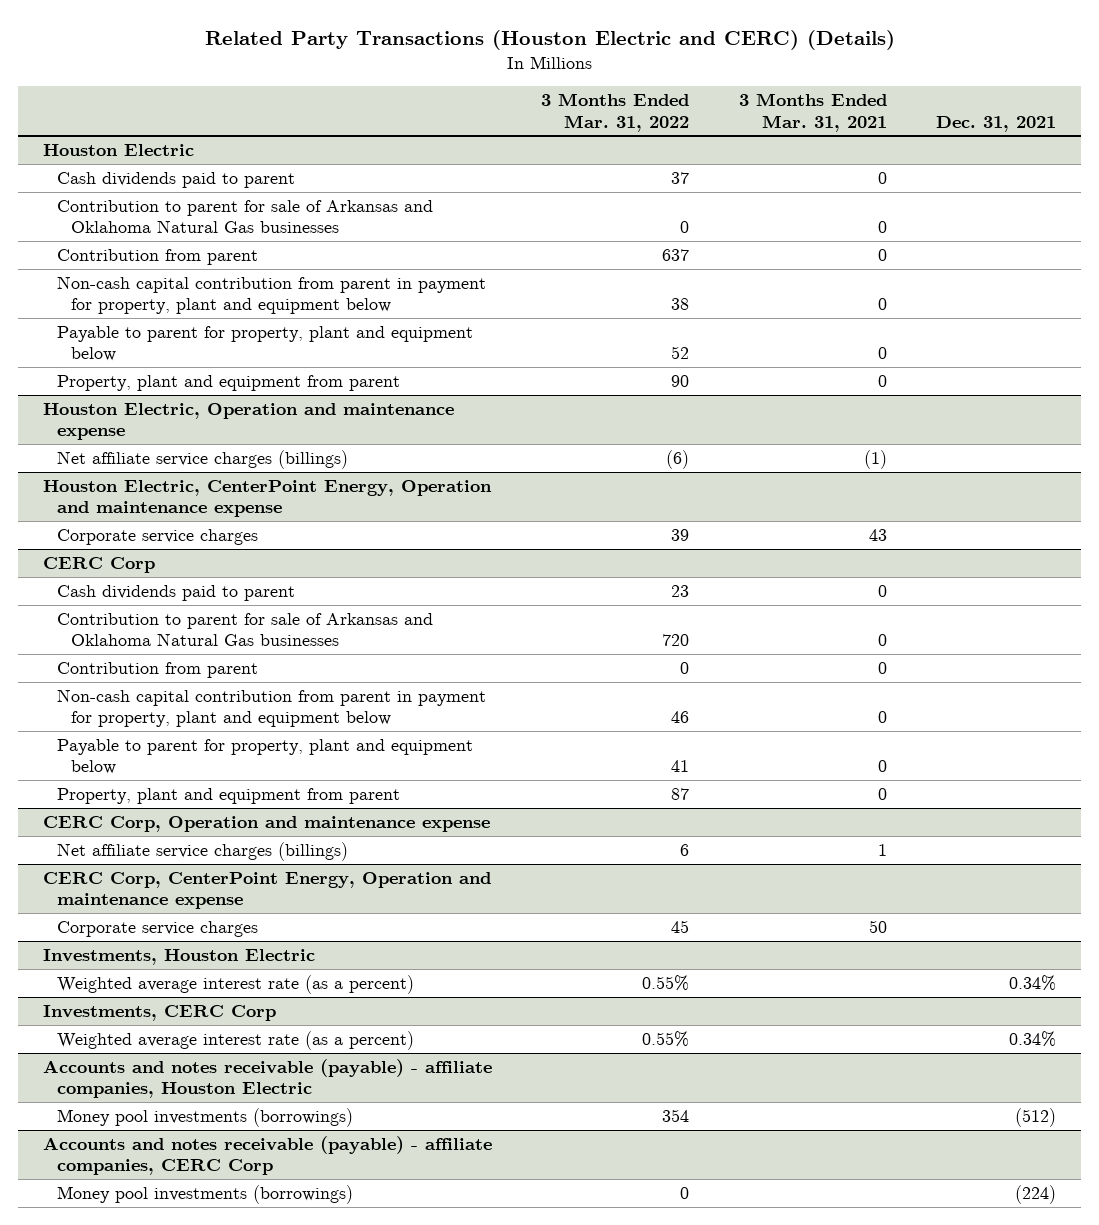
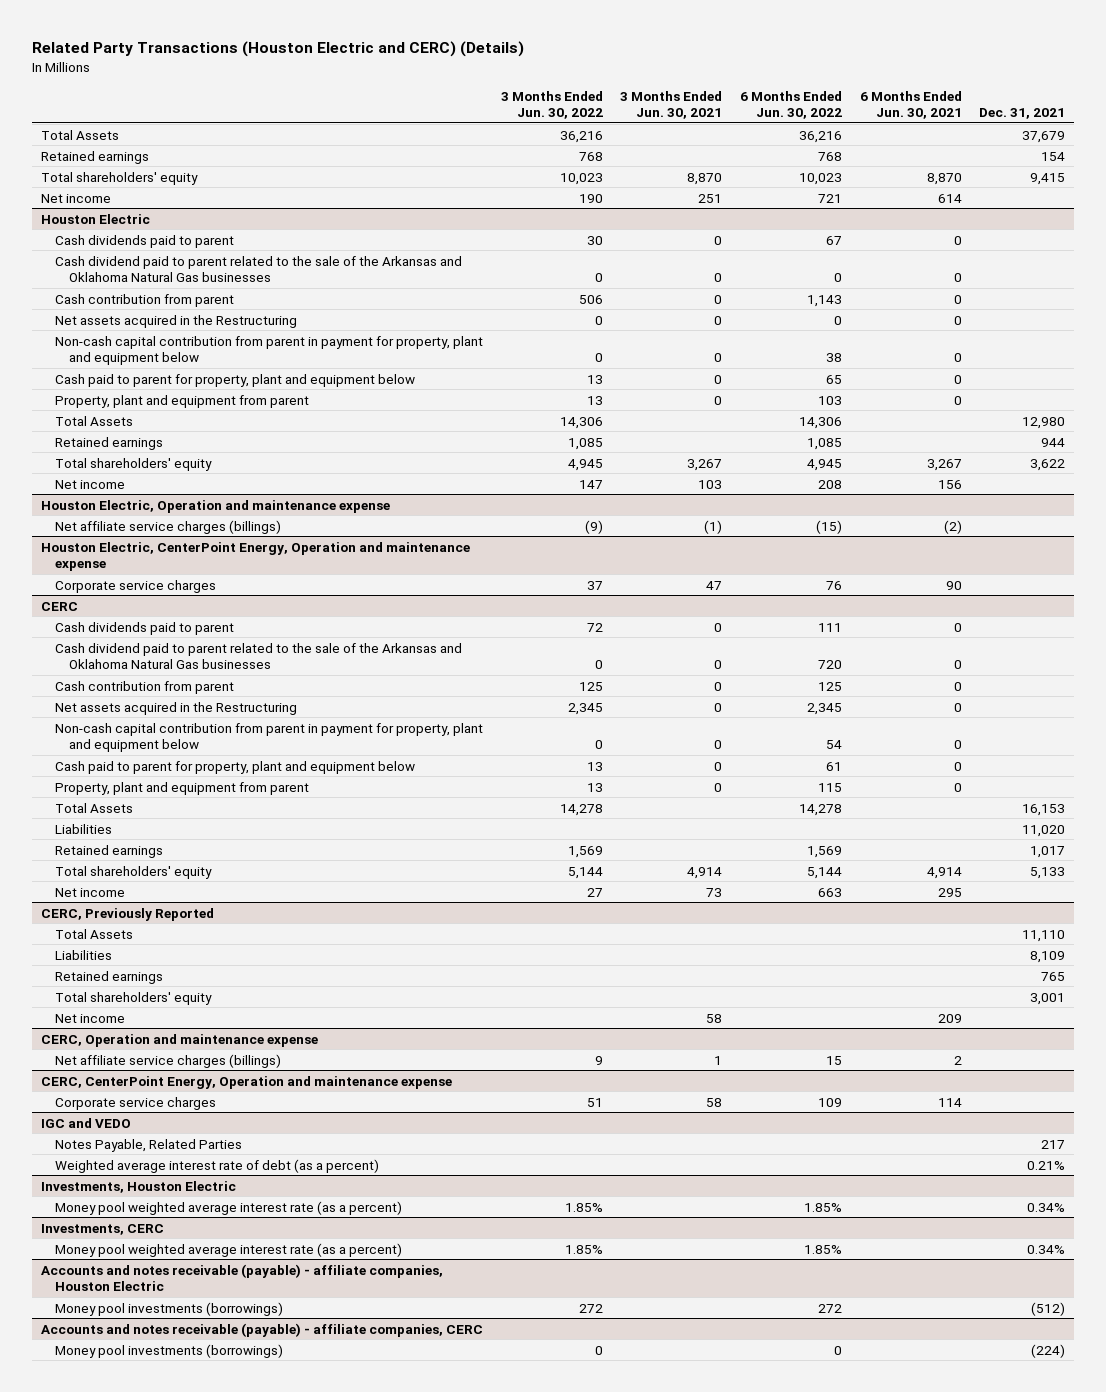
- | 3 Months Ended Mar. 31, 2022 | 3 Months Ended Mar. 31, 2021 | Dec. 31, 2021
+ | 3 Months Ended Jun. 30, 2022 | 3 Months Ended Jun. 30, 2021 | 6 Months Ended Jun. 30, 2022 | 6 Months Ended Jun. 30, 2021 | Dec. 31, 2021
+ Total Assets | 36,216 | | 36,216 | | 37,679
+ Retained earnings | 768 | | 768 | | 154
+ Total shareholders' equity | 10,023 | 8,870 | 10,023 | 8,870 | 9,415
+ Net income | 190 | 251 | 721 | 614 |
@ Houston Electric
- Contribution to parent for sale of Arkansas and Oklahoma Natural Gas businesses | 0 | 0 |
- Contribution from parent | 637 | 0 |
+ Cash dividend paid to parent related to the sale of the Arkansas and Oklahoma Natural Gas businesses | 0 | 0 | 0 | 0 |
+ Cash contribution from parent | 506 | 0 | 1,143 | 0 |
+ Net assets acquired in the Restructuring | 0 | 0 | 0 | 0 |
- Payable to parent for property, plant and equipment below | 52 | 0 |
+ Cash paid to parent for property, plant and equipment below | 13 | 0 | 65 | 0 |
+ Total Assets | 14,306 | | 14,306 | | 12,980
+ Retained earnings | 1,085 | | 1,085 | | 944
+ Total shareholders' equity | 4,945 | 3,267 | 4,945 | 3,267 | 3,622
+ Net income | 147 | 103 | 208 | 156 |
- CERC Corp
+ CERC
- Contribution to parent for sale of Arkansas and Oklahoma Natural Gas businesses | 720 | 0 |
- Contribution from parent | 0 | 0 |
+ Cash dividend paid to parent related to the sale of the Arkansas and Oklahoma Natural Gas businesses | 0 | 0 | 720 | 0 |
+ Cash contribution from parent | 125 | 0 | 125 | 0 |
+ Net assets acquired in the Restructuring | 2,345 | 0 | 2,345 | 0 |
- Payable to parent for property, plant and equipment below | 41 | 0 |
+ Cash paid to parent for property, plant and equipment below | 13 | 0 | 61 | 0 |
- CERC Corp, Operation and maintenance expense
+ Total Assets | 14,278 | | 14,278 | | 16,153
+ Liabilities | | | | | 11,020
+ Retained earnings | 1,569 | | 1,569 | | 1,017
+ Total shareholders' equity | 5,144 | 4,914 | 5,144 | 4,914 | 5,133
+ Net income | 27 | 73 | 663 | 295 |
+ CERC, Previously Reported
+ Total Assets | | | | | 11,110
+ Liabilities | | | | | 8,109
+ Retained earnings | | | | | 765
+ Total shareholders' equity | | | | | 3,001
+ Net income | | 58 | | 209 |
+ CERC, Operation and maintenance expense
- CERC Corp, CenterPoint Energy, Operation and maintenance expense
+ CERC, CenterPoint Energy, Operation and maintenance expense
+ IGC and VEDO
+ Notes Payable, Related Parties | | | | | 217
+ Weighted average interest rate of debt (as a percent) | | | | | 0.21%
@ Investments, Houston Electric
- Weighted average interest rate (as a percent) | 0.55% | | 0.34%
- Investments, CERC Corp
- Weighted average interest rate (as a percent) | 0.55% | | 0.34%
@ Investments, Houston Electric
+ Money pool weighted average interest rate (as a percent) | 1.85% | | 1.85% | | 0.34%
+ Investments, CERC
+ Money pool weighted average interest rate (as a percent) | 1.85% | | 1.85% | | 0.34%
- Accounts and notes receivable (payable) - affiliate companies, CERC Corp
+ Accounts and notes receivable (payable) - affiliate companies, CERC

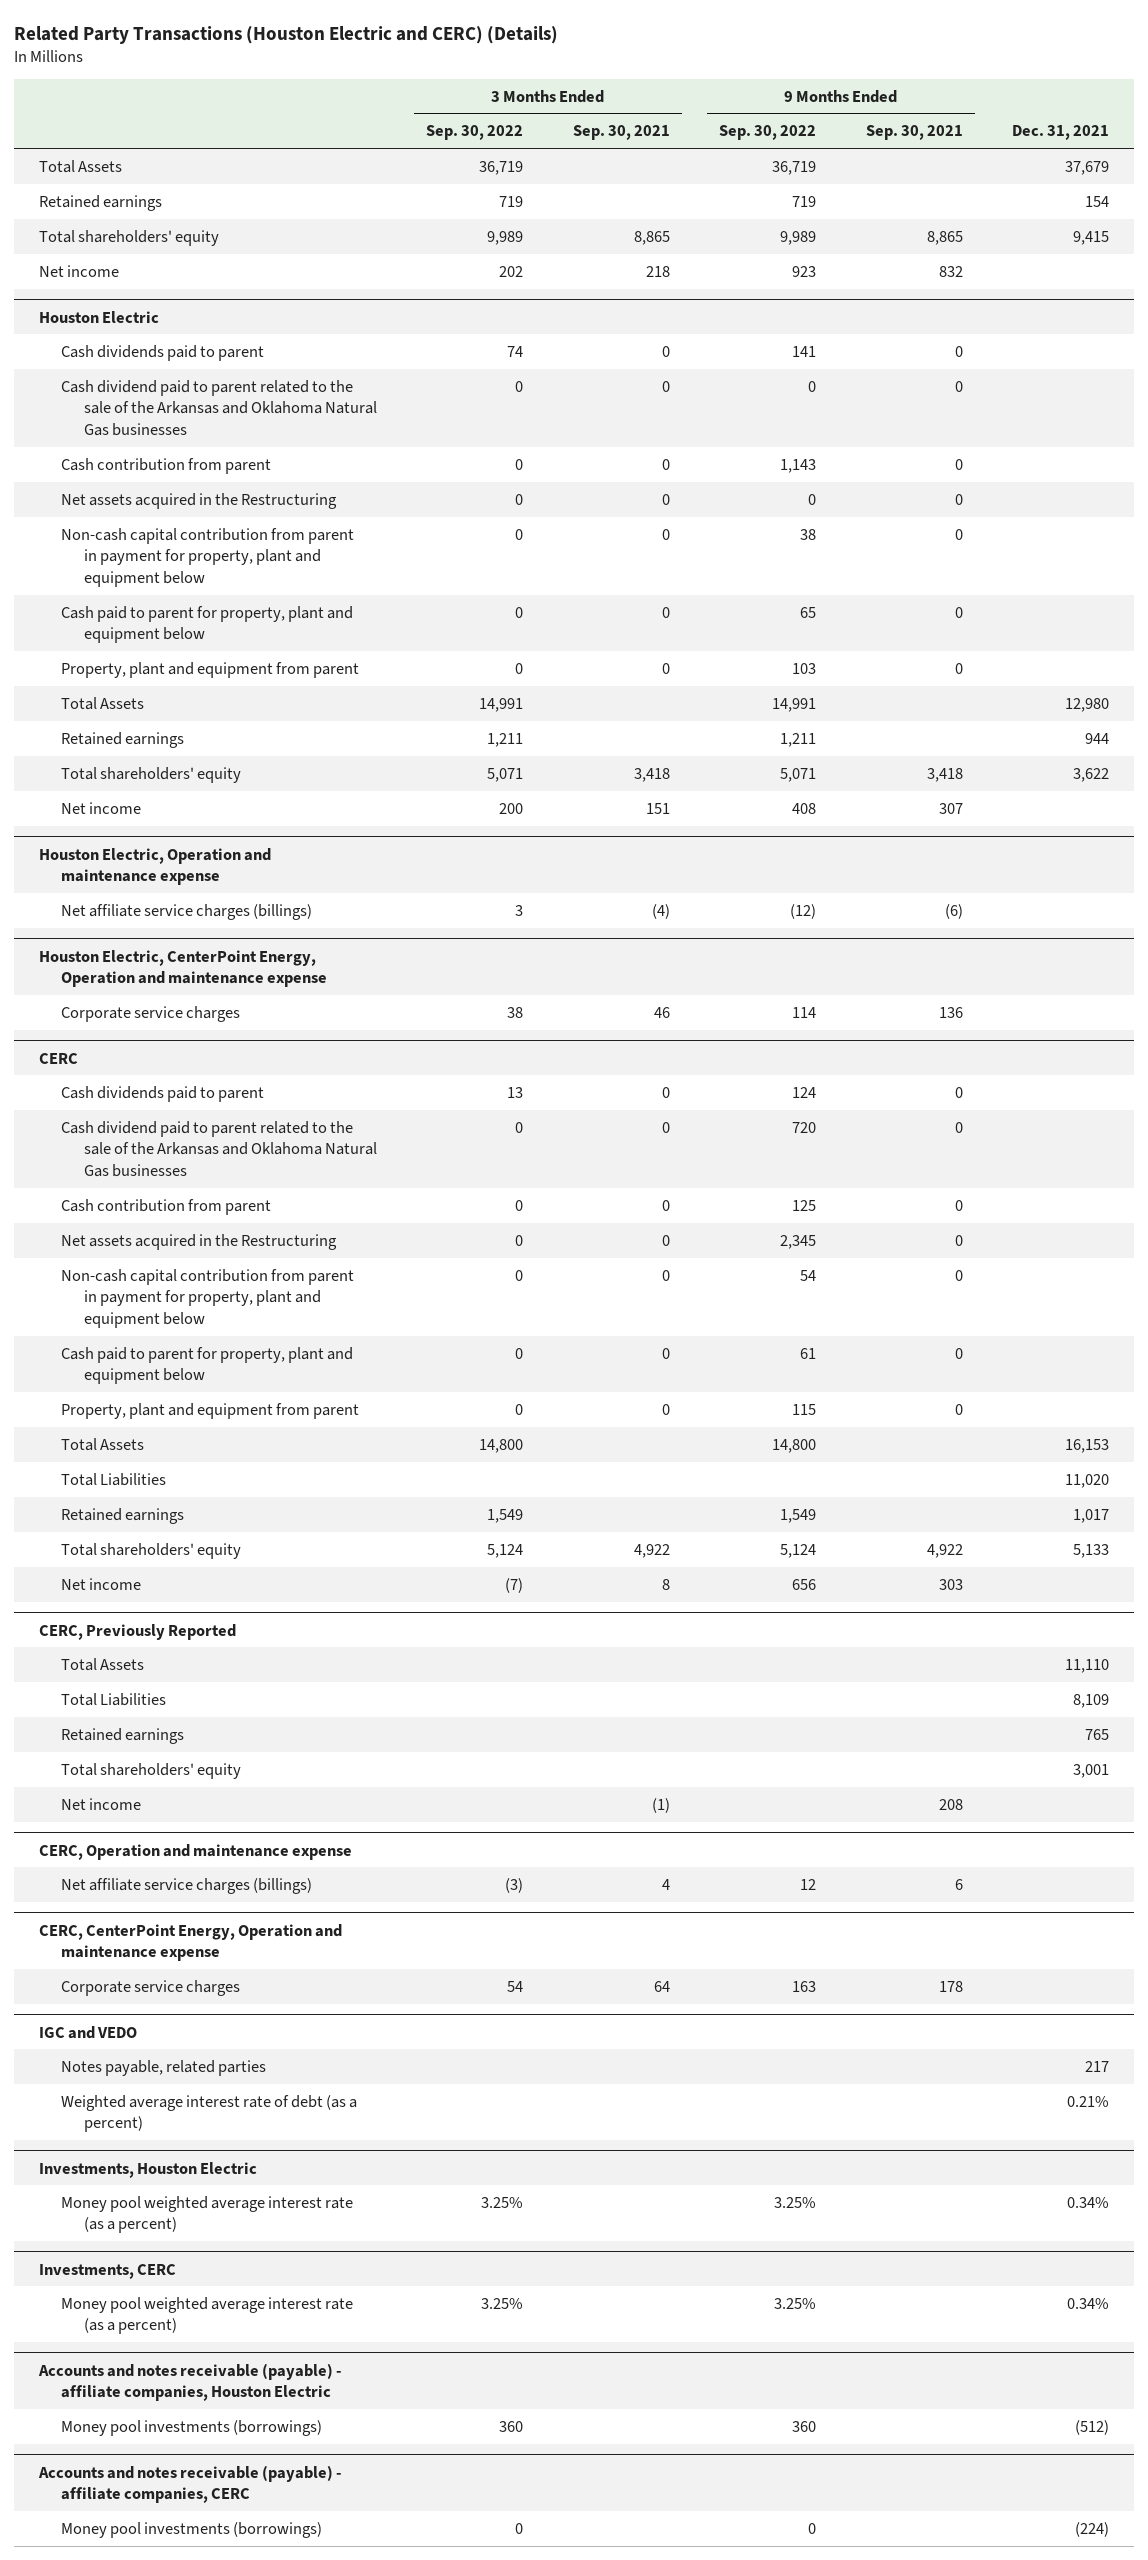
- | 3 Months Ended Jun. 30, 2022 | 3 Months Ended Jun. 30, 2021 | 6 Months Ended Jun. 30, 2022 | 6 Months Ended Jun. 30, 2021 | Dec. 31, 2021
+ | 3 Months Ended Sep. 30, 2022 | 3 Months Ended Sep. 30, 2021 | 9 Months Ended Sep. 30, 2022 | 9 Months Ended Sep. 30, 2021 | Dec. 31, 2021
@ CERC
- Liabilities | | | | | 11,020
+ Total Liabilities | | | | | 11,020
@ CERC, Previously Reported
- Liabilities | | | | | 8,109
+ Total Liabilities | | | | | 8,109
@ IGC and VEDO
- Notes Payable, Related Parties | | | | | 217
+ Notes payable, related parties | | | | | 217

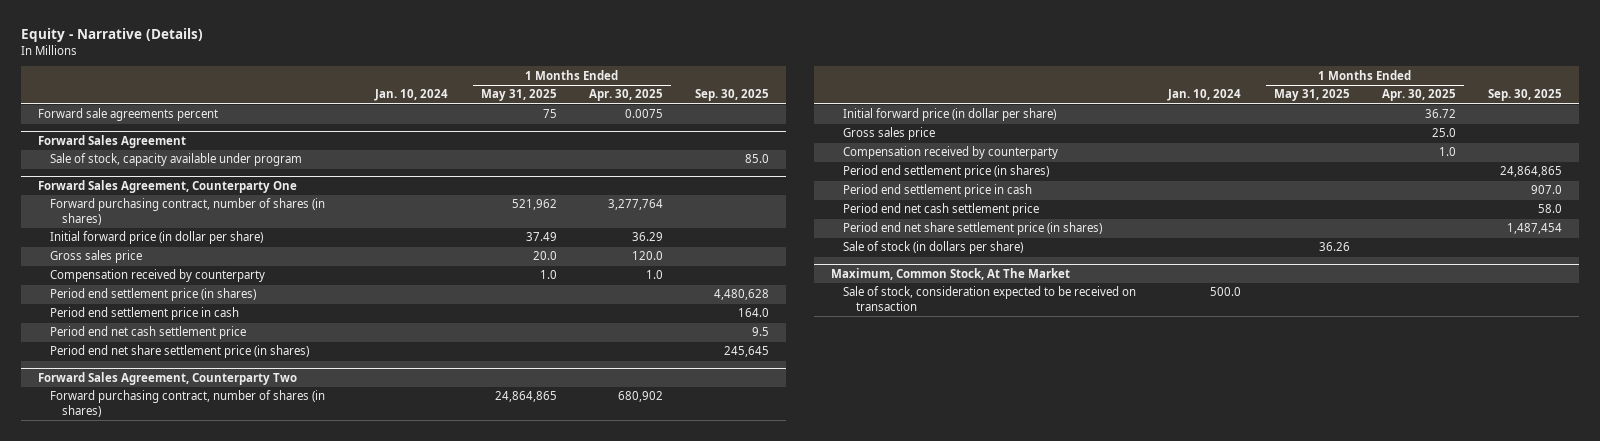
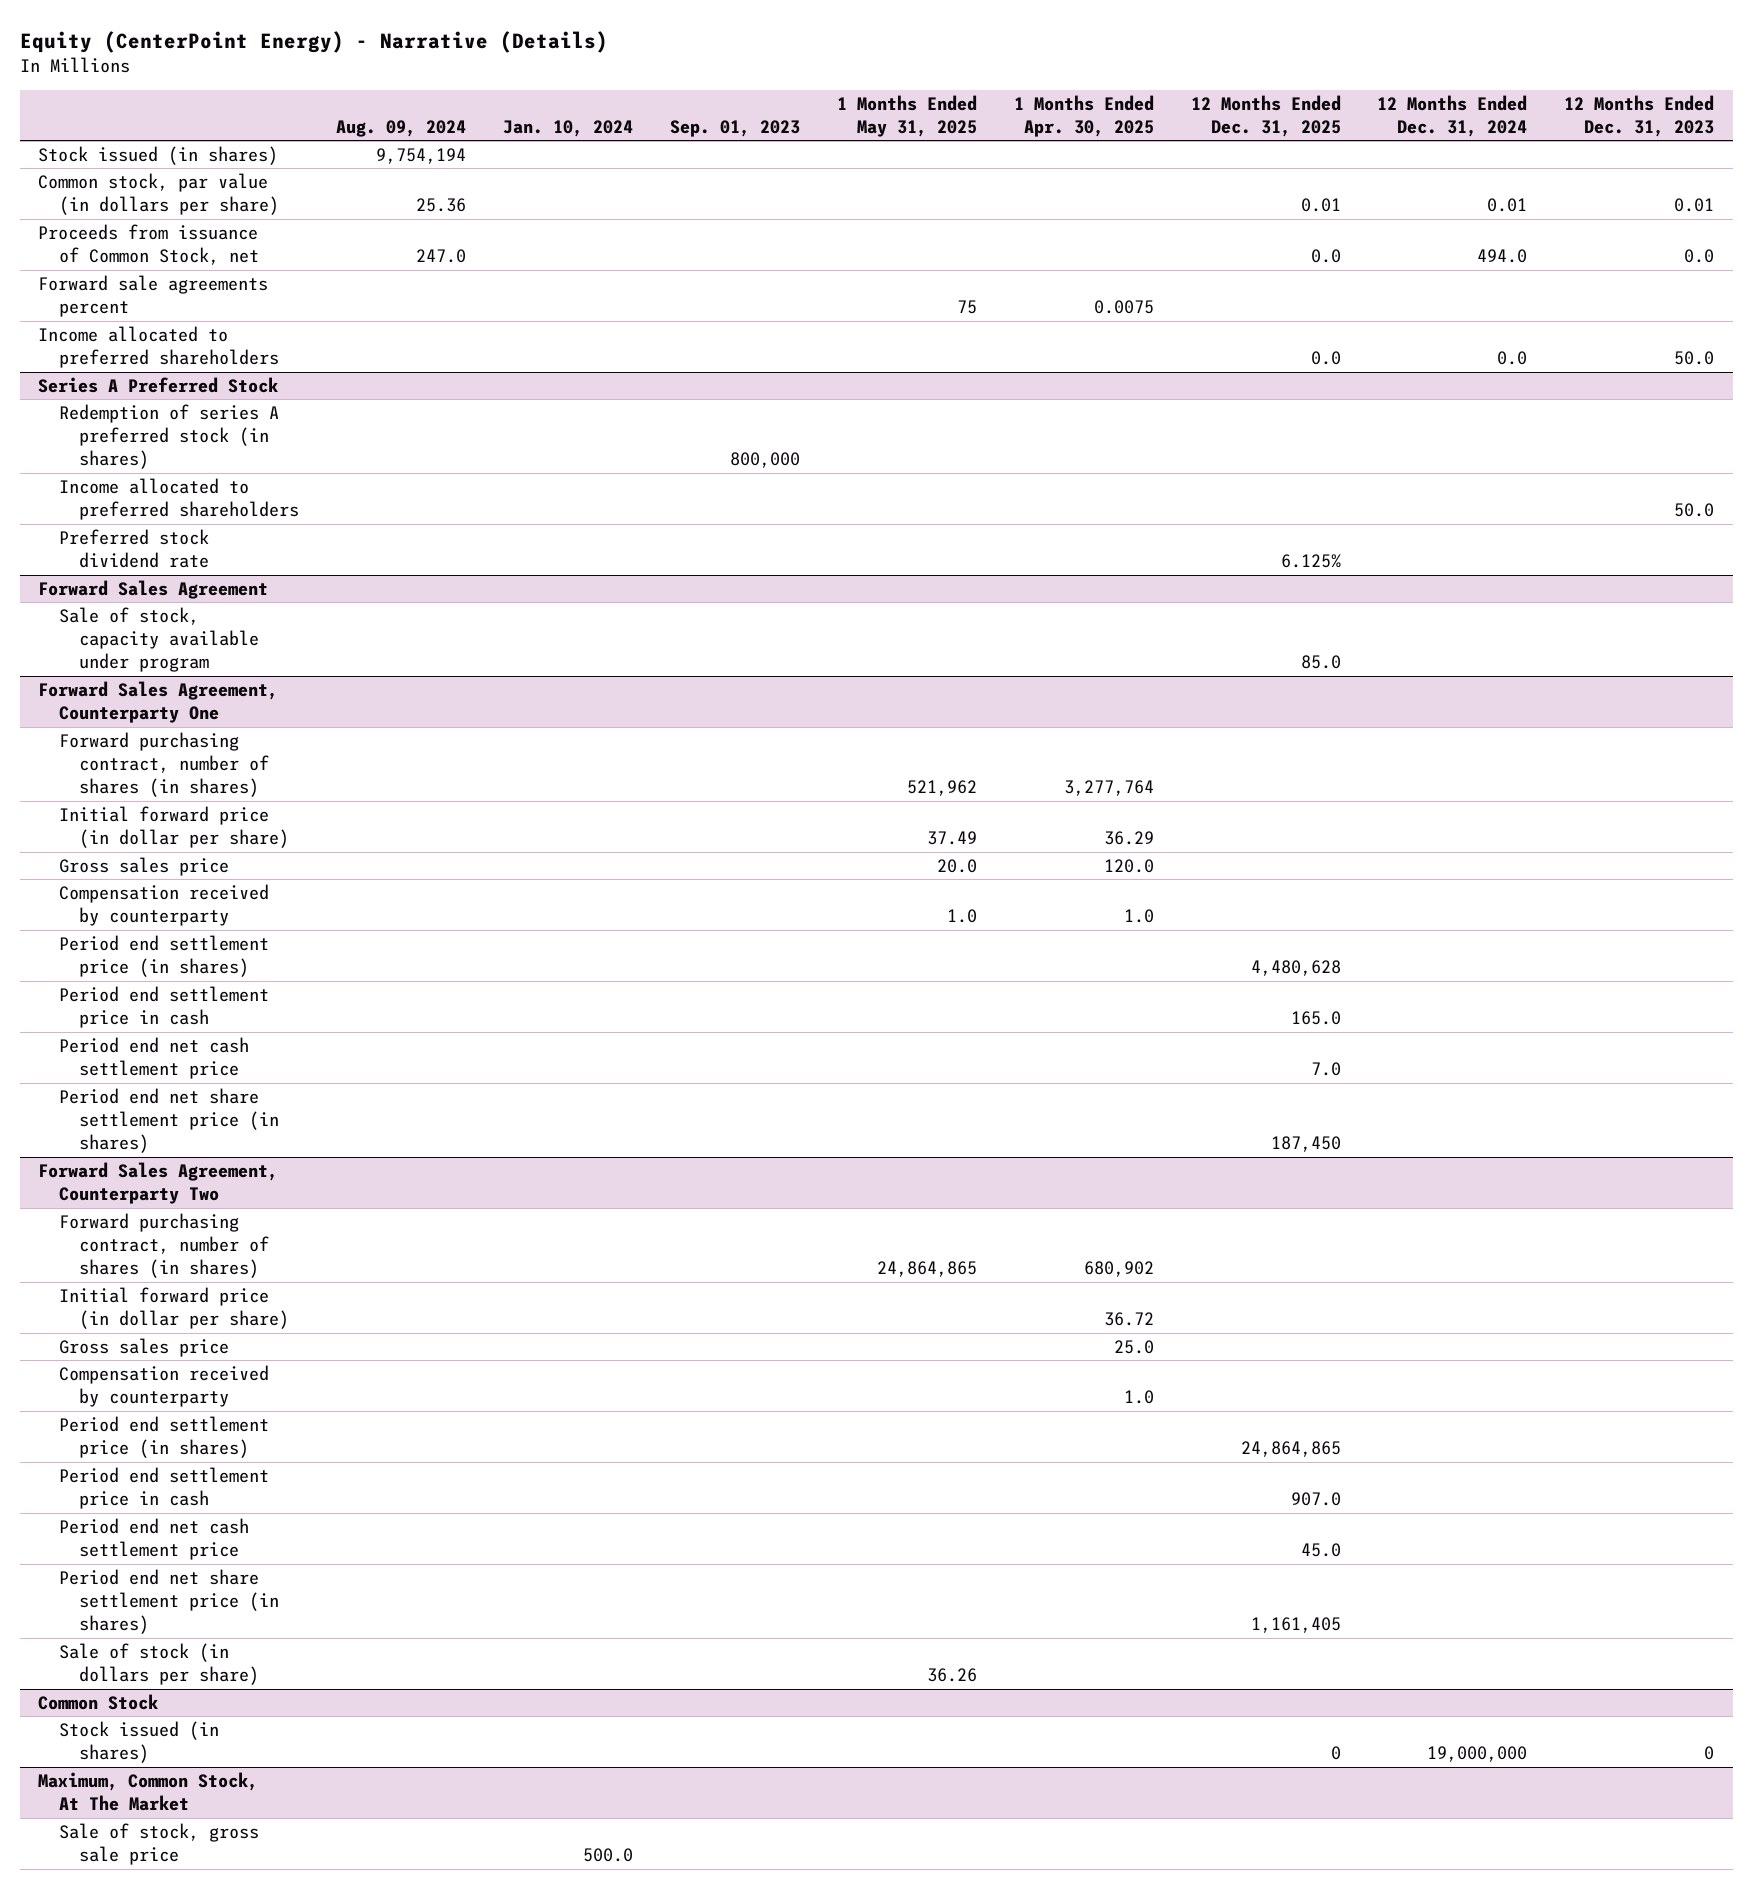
- Equity - Narrative (Details)
+ Equity (CenterPoint Energy) - Narrative (Details)
- | Jan. 10, 2024 | 1 Months Ended May 31, 2025 | 1 Months Ended Apr. 30, 2025 | Sep. 30, 2025
+ | Aug. 09, 2024 | Jan. 10, 2024 | Sep. 01, 2023 | 1 Months Ended May 31, 2025 | 1 Months Ended Apr. 30, 2025 | 12 Months Ended Dec. 31, 2025 | 12 Months Ended Dec. 31, 2024 | 12 Months Ended Dec. 31, 2023
+ Stock issued (in shares) | 9,754,194 | | | | | | |
+ Common stock, par value (in dollars per share) | 25.36 | | | | | 0.01 | 0.01 | 0.01
+ Proceeds from issuance of Common Stock, net | 247.0 | | | | | 0.0 | 494.0 | 0.0
+ Income allocated to preferred shareholders | | | | | | 0.0 | 0.0 | 50.0
+ Series A Preferred Stock
+ Redemption of series A preferred stock (in shares) | | | 800,000 | | | | |
+ Income allocated to preferred shareholders | | | | | | | | 50.0
+ Preferred stock dividend rate | | | | | | 6.125% | |
+ Common Stock
+ Stock issued (in shares) | | | | | | 0 | 19,000,000 | 0
@ Maximum, Common Stock, At The Market
- Sale of stock, consideration expected to be received on transaction | 500.0 | | |
+ Sale of stock, gross sale price | | 500.0 | | | | | |

